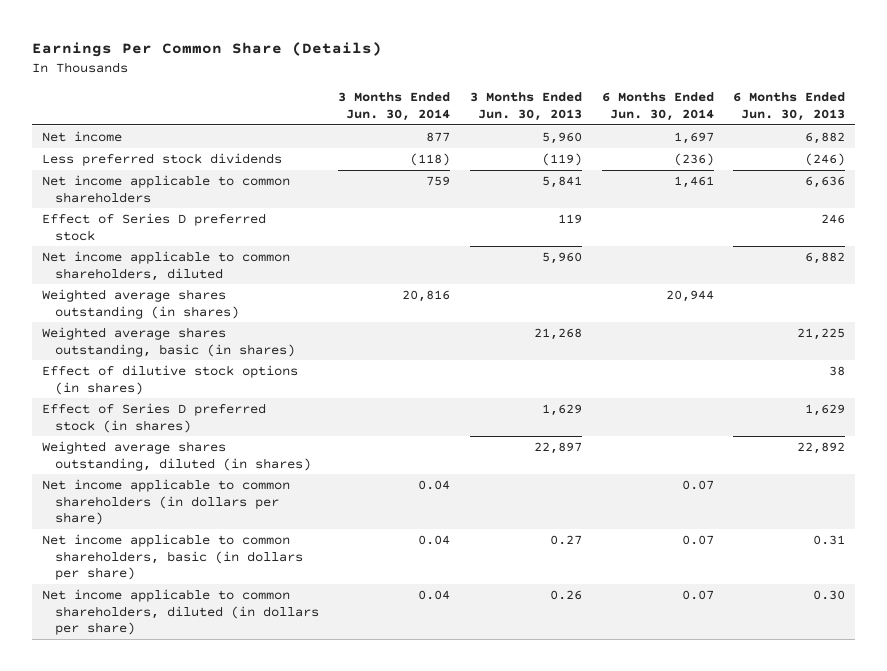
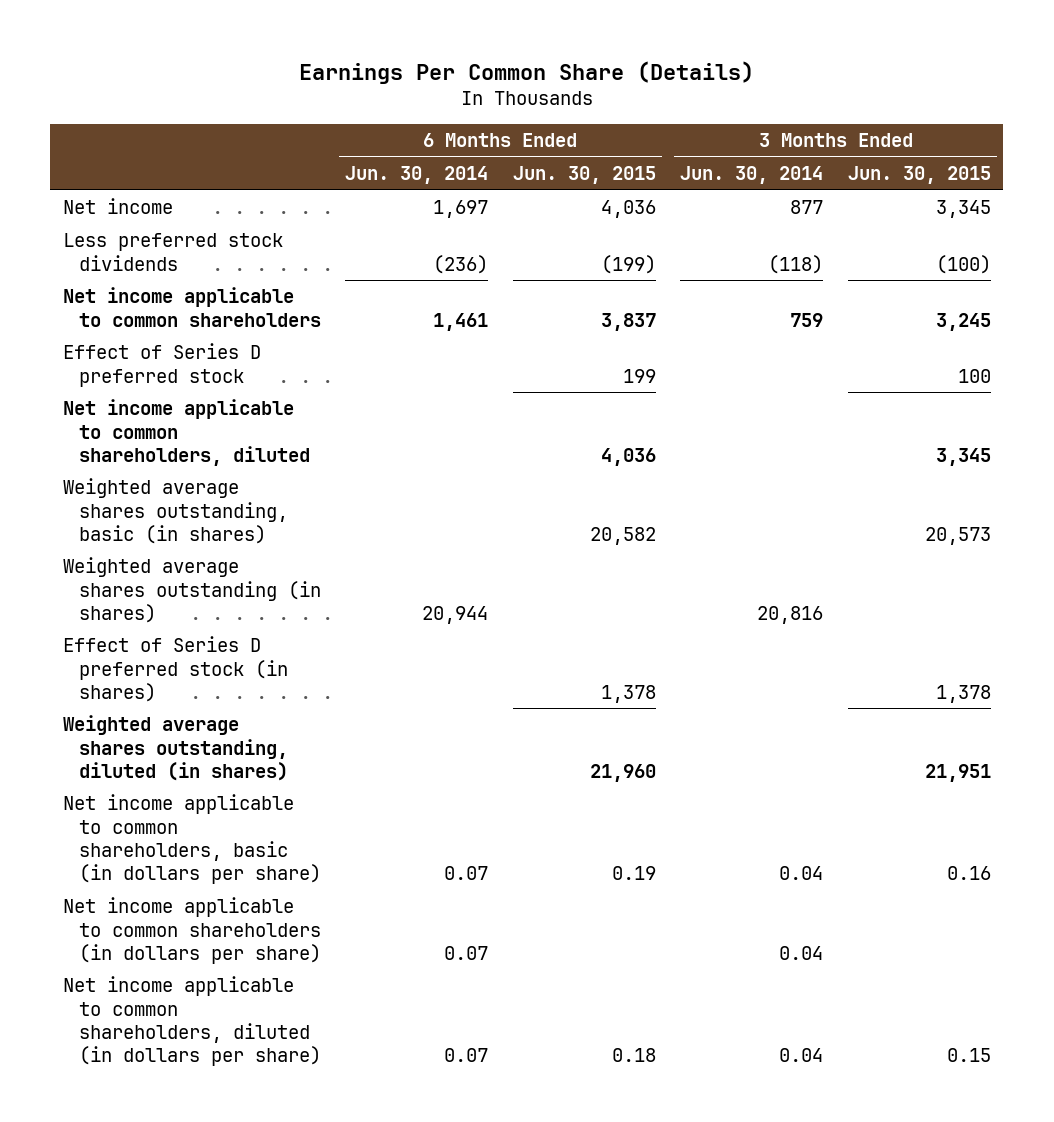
- | 3 Months Ended Jun. 30, 2014 | 3 Months Ended Jun. 30, 2013 | 6 Months Ended Jun. 30, 2014 | 6 Months Ended Jun. 30, 2013
+ | 6 Months Ended Jun. 30, 2014 | 6 Months Ended Jun. 30, 2015 | 3 Months Ended Jun. 30, 2014 | 3 Months Ended Jun. 30, 2015
- Effect of dilutive stock options (in shares) | | | | 38
moved down: Weighted average shares outstanding (in shares) | 20,944 | | 20,816 |
moved down: Net income applicable to common shareholders (in dollars per share) | 0.07 | | 0.04 |

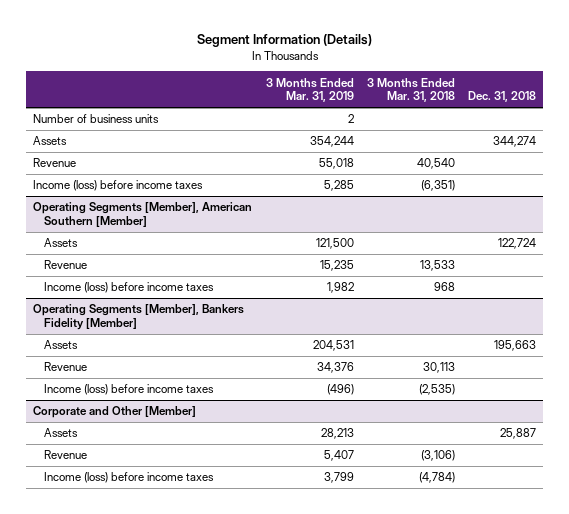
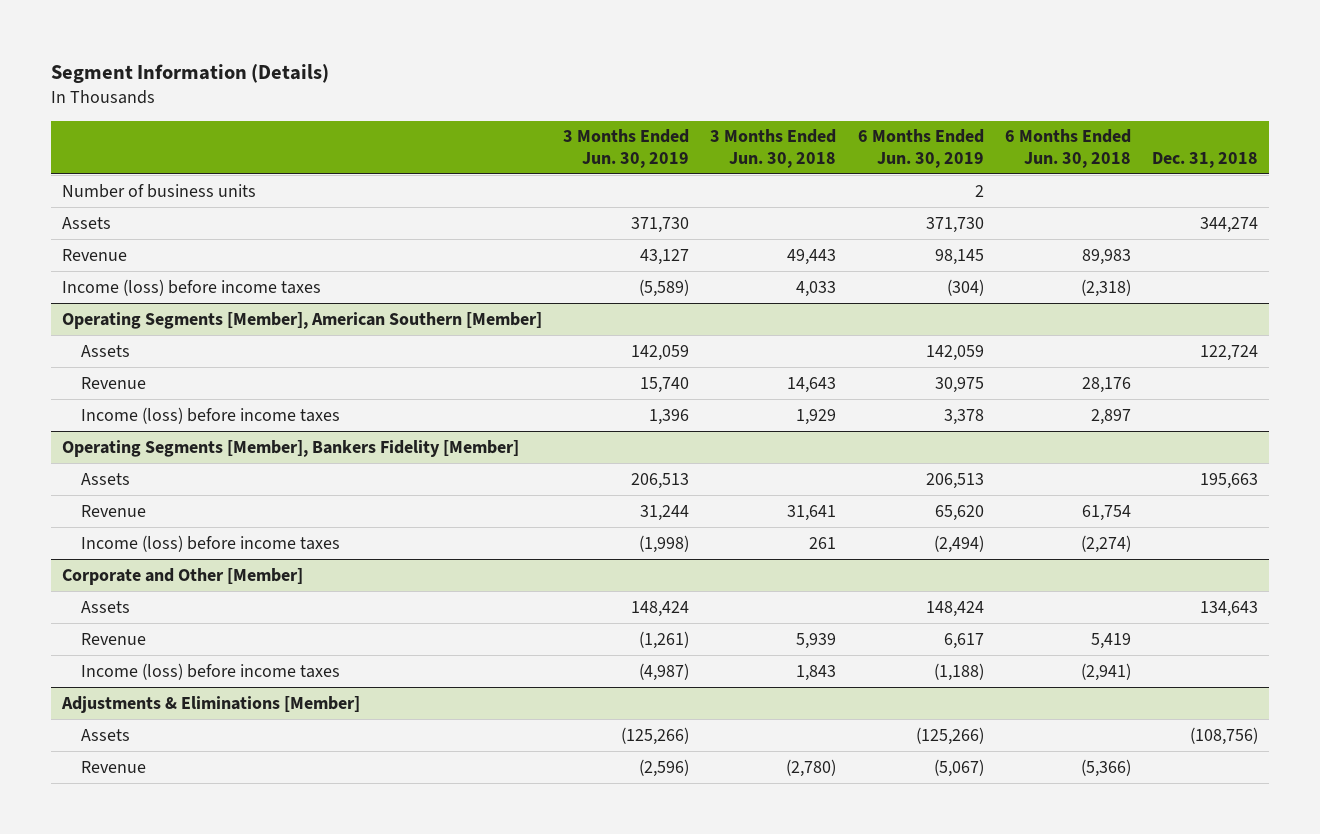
- | 3 Months Ended Mar. 31, 2019 | 3 Months Ended Mar. 31, 2018 | Dec. 31, 2018
+ | 3 Months Ended Jun. 30, 2019 | 3 Months Ended Jun. 30, 2018 | 6 Months Ended Jun. 30, 2019 | 6 Months Ended Jun. 30, 2018 | Dec. 31, 2018
@ Corporate and Other [Member]
- Assets | 28,213 | | 25,887
+ Assets | 148,424 | | 148,424 | | 134,643
+ Adjustments & Eliminations [Member]
+ Assets | (125,266) | | (125,266) | | (108,756)
+ Revenue | (2,596) | (2,780) | (5,067) | (5,366) |

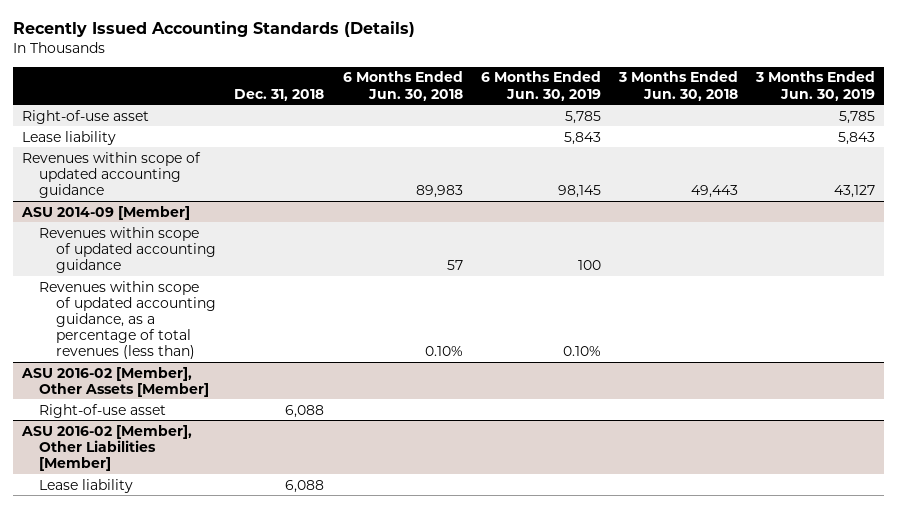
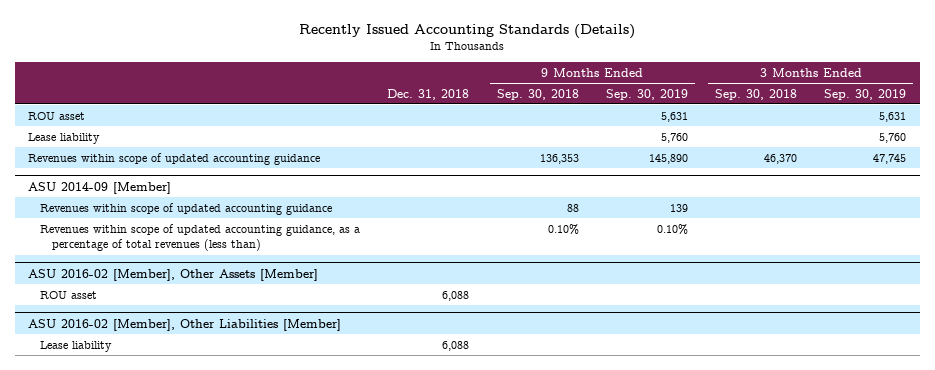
- | Dec. 31, 2018 | 6 Months Ended Jun. 30, 2018 | 6 Months Ended Jun. 30, 2019 | 3 Months Ended Jun. 30, 2018 | 3 Months Ended Jun. 30, 2019
+ | Dec. 31, 2018 | 9 Months Ended Sep. 30, 2018 | 9 Months Ended Sep. 30, 2019 | 3 Months Ended Sep. 30, 2018 | 3 Months Ended Sep. 30, 2019
- Right-of-use asset | | | 5,785 | | 5,785
+ ROU asset | | | 5,631 | | 5,631
@ ASU 2016-02 [Member], Other Assets [Member]
- Right-of-use asset | 6,088 | | | |
+ ROU asset | 6,088 | | | |

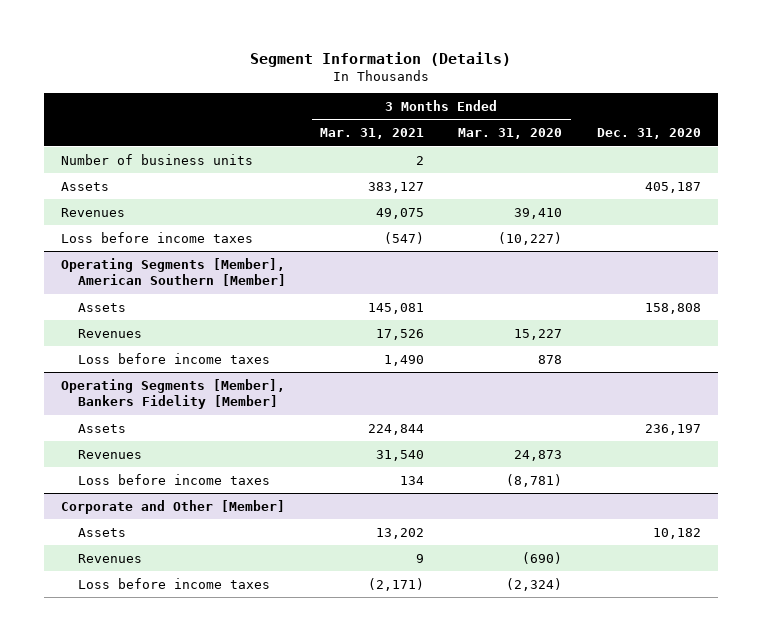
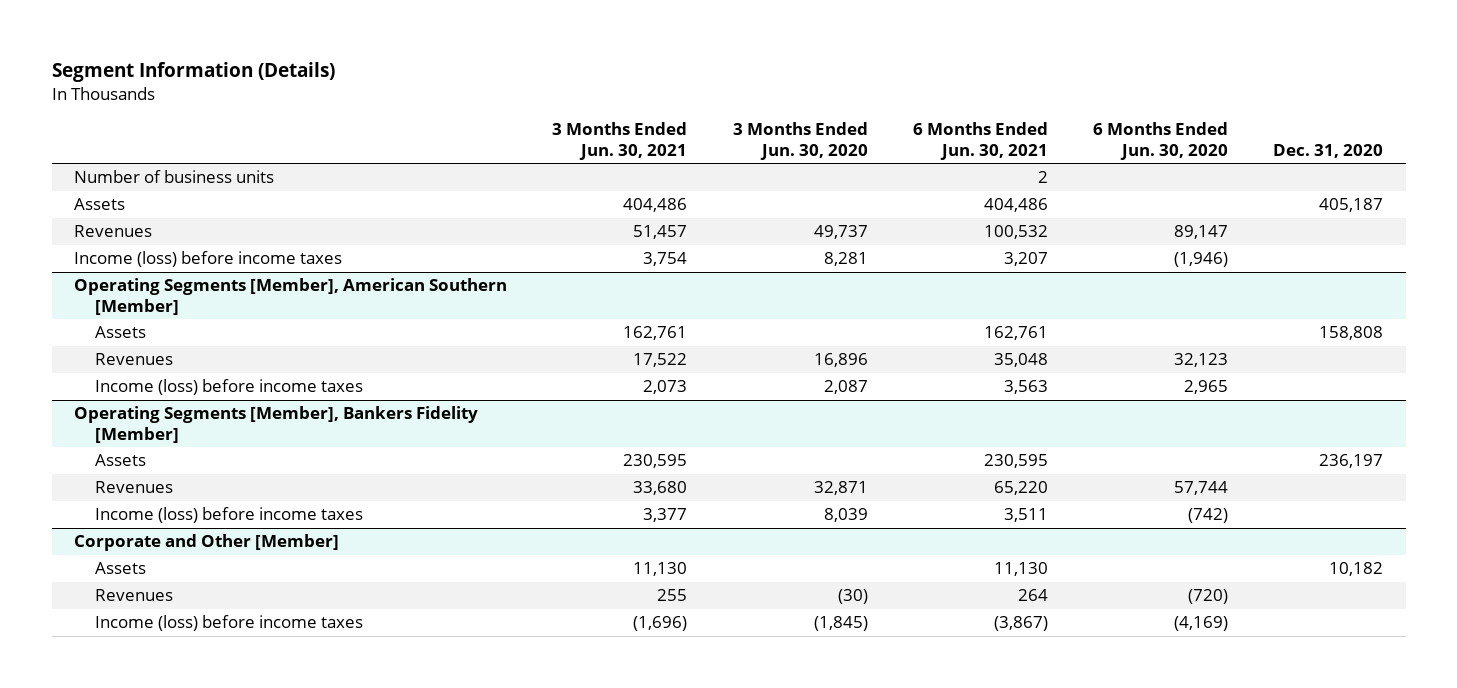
- | 3 Months Ended Mar. 31, 2021 | 3 Months Ended Mar. 31, 2020 | Dec. 31, 2020
+ | 3 Months Ended Jun. 30, 2021 | 3 Months Ended Jun. 30, 2020 | 6 Months Ended Jun. 30, 2021 | 6 Months Ended Jun. 30, 2020 | Dec. 31, 2020
- Loss before income taxes | (547) | (10,227) |
+ Income (loss) before income taxes | 3,754 | 8,281 | 3,207 | (1,946) |
@ Operating Segments [Member], American Southern [Member]
- Loss before income taxes | 1,490 | 878 |
+ Income (loss) before income taxes | 2,073 | 2,087 | 3,563 | 2,965 |
@ Operating Segments [Member], Bankers Fidelity [Member]
- Loss before income taxes | 134 | (8,781) |
+ Income (loss) before income taxes | 3,377 | 8,039 | 3,511 | (742) |
@ Corporate and Other [Member]
- Loss before income taxes | (2,171) | (2,324) |
+ Income (loss) before income taxes | (1,696) | (1,845) | (3,867) | (4,169) |

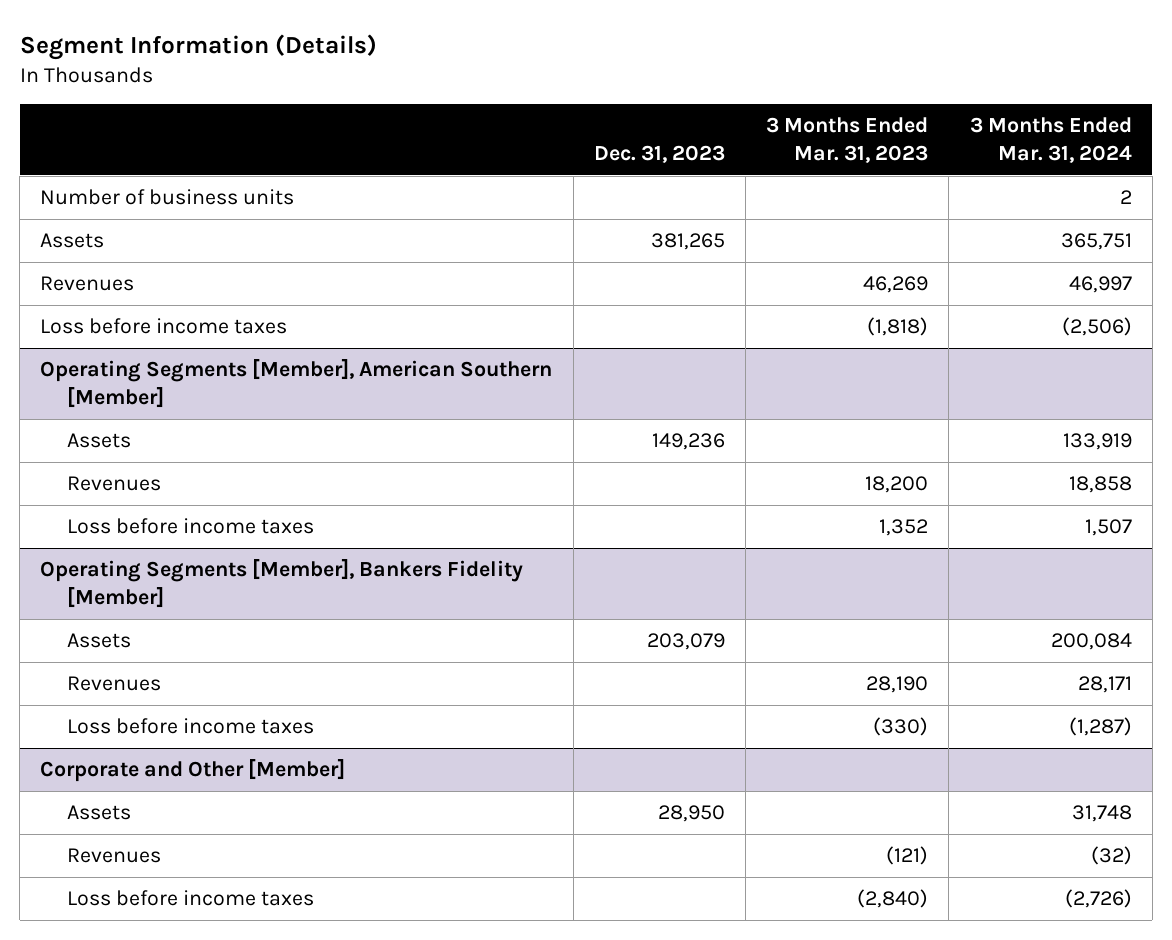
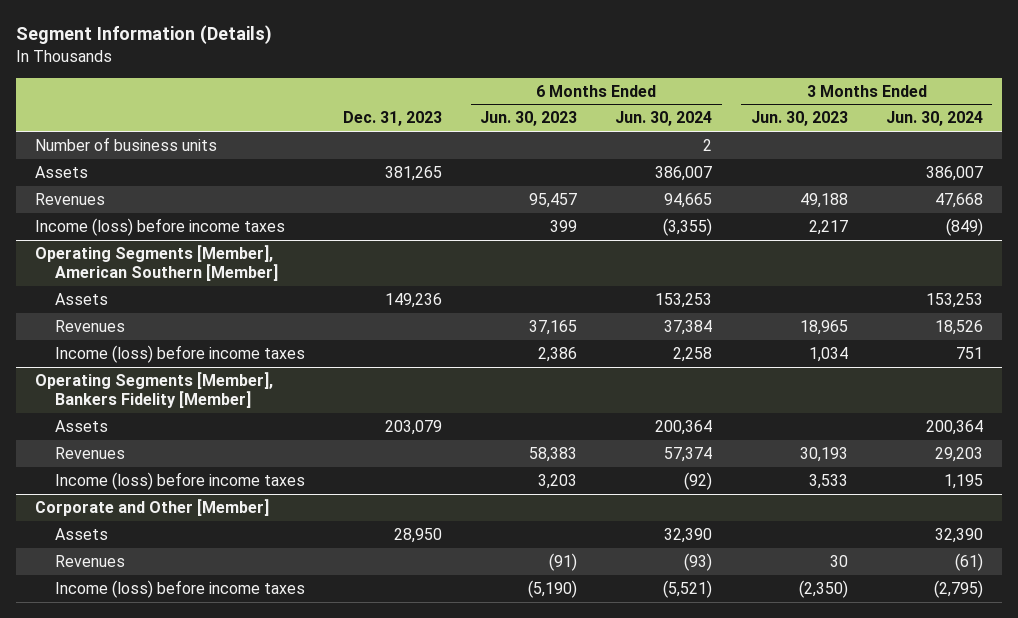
- | Dec. 31, 2023 | 3 Months Ended Mar. 31, 2023 | 3 Months Ended Mar. 31, 2024
+ | Dec. 31, 2023 | 6 Months Ended Jun. 30, 2023 | 6 Months Ended Jun. 30, 2024 | 3 Months Ended Jun. 30, 2023 | 3 Months Ended Jun. 30, 2024
- Loss before income taxes | | (1,818) | (2,506)
+ Income (loss) before income taxes | | 399 | (3,355) | 2,217 | (849)
@ Operating Segments [Member], American Southern [Member]
- Loss before income taxes | | 1,352 | 1,507
+ Income (loss) before income taxes | | 2,386 | 2,258 | 1,034 | 751
@ Operating Segments [Member], Bankers Fidelity [Member]
- Loss before income taxes | | (330) | (1,287)
+ Income (loss) before income taxes | | 3,203 | (92) | 3,533 | 1,195
@ Corporate and Other [Member]
- Loss before income taxes | | (2,840) | (2,726)
+ Income (loss) before income taxes | | (5,190) | (5,521) | (2,350) | (2,795)

